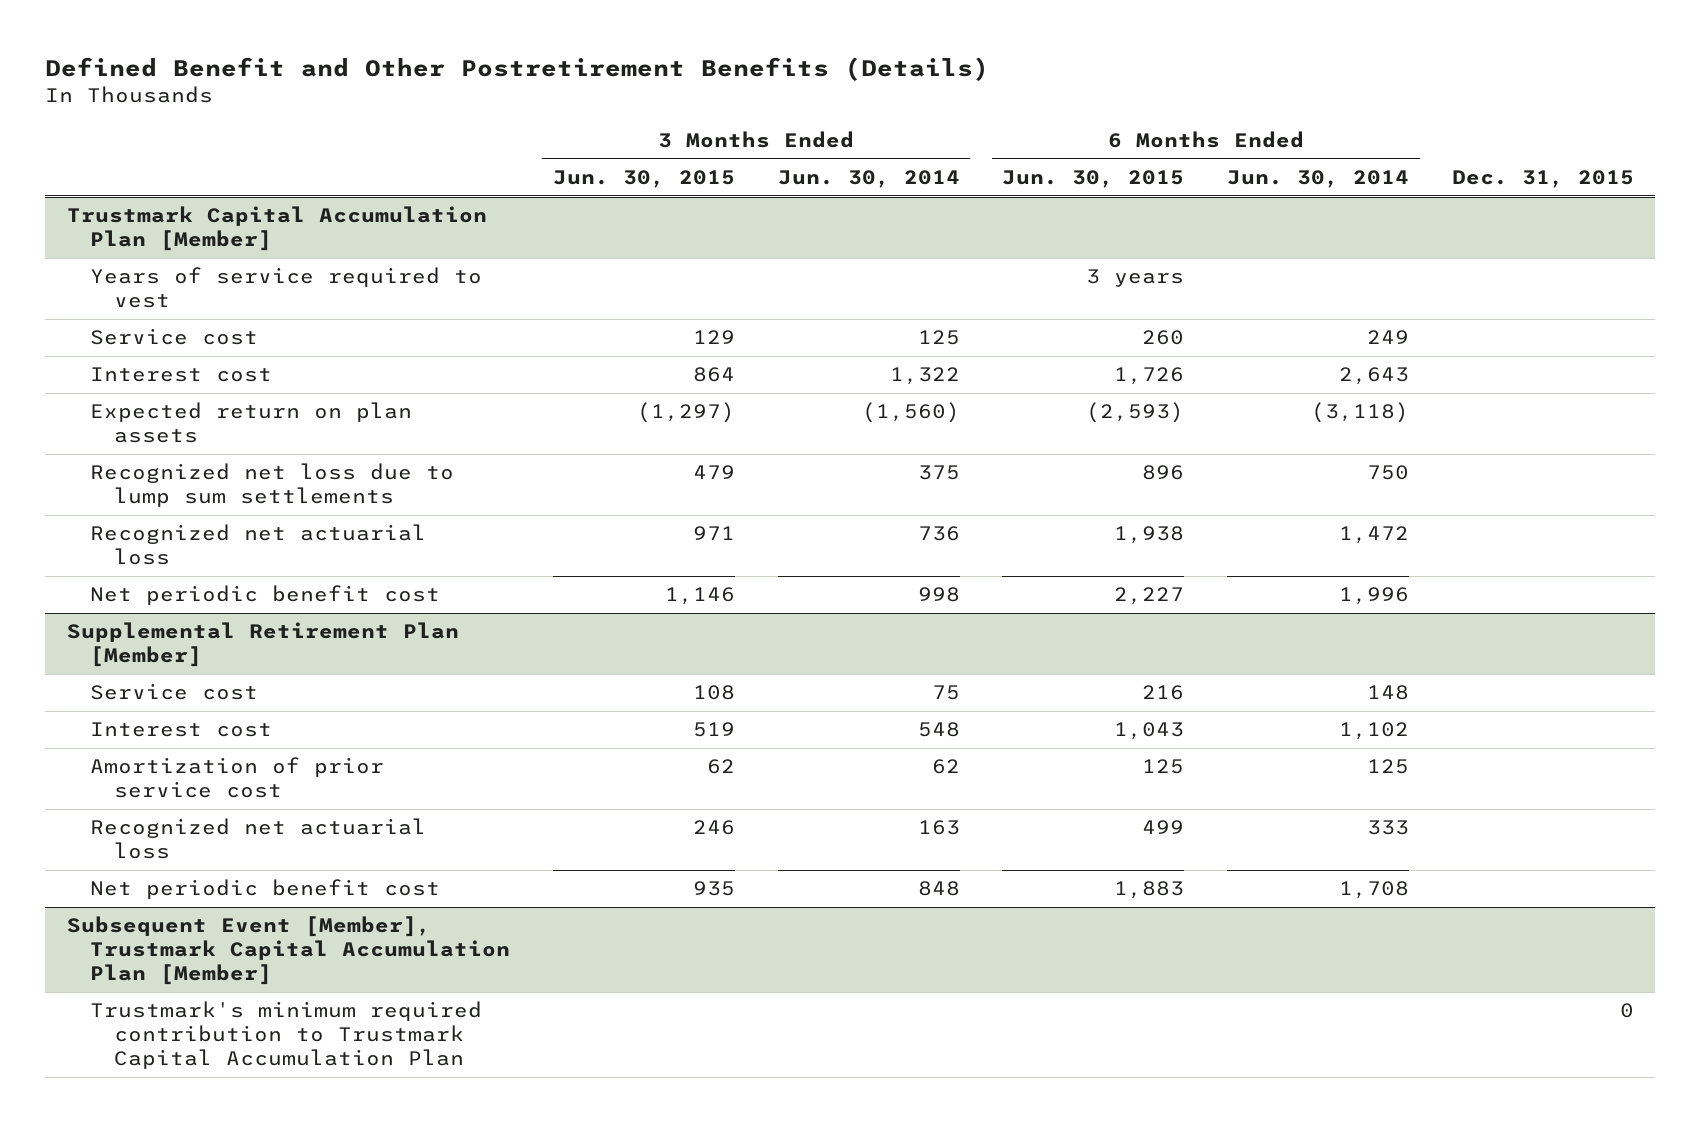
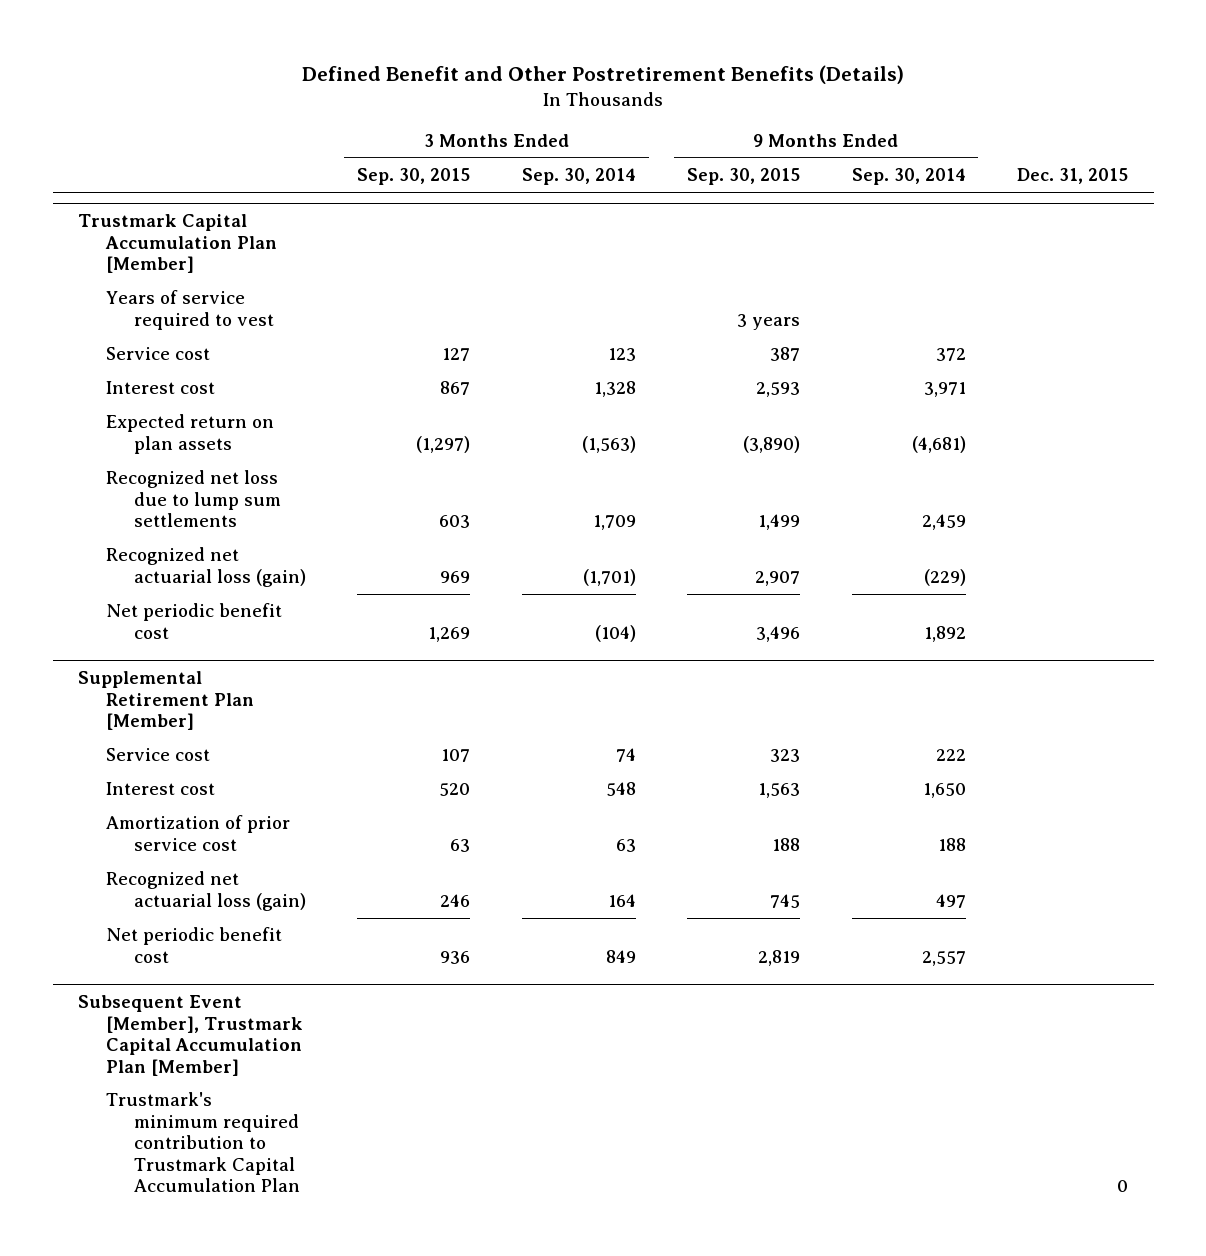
- | 3 Months Ended Jun. 30, 2015 | 3 Months Ended Jun. 30, 2014 | 6 Months Ended Jun. 30, 2015 | 6 Months Ended Jun. 30, 2014 | Dec. 31, 2015
+ | 3 Months Ended Sep. 30, 2015 | 3 Months Ended Sep. 30, 2014 | 9 Months Ended Sep. 30, 2015 | 9 Months Ended Sep. 30, 2014 | Dec. 31, 2015
@ Trustmark Capital Accumulation Plan [Member]
- Recognized net actuarial loss | 971 | 736 | 1,938 | 1,472 |
+ Recognized net actuarial loss (gain) | 969 | (1,701) | 2,907 | (229) |
@ Supplemental Retirement Plan [Member]
- Recognized net actuarial loss | 246 | 163 | 499 | 333 |
+ Recognized net actuarial loss (gain) | 246 | 164 | 745 | 497 |

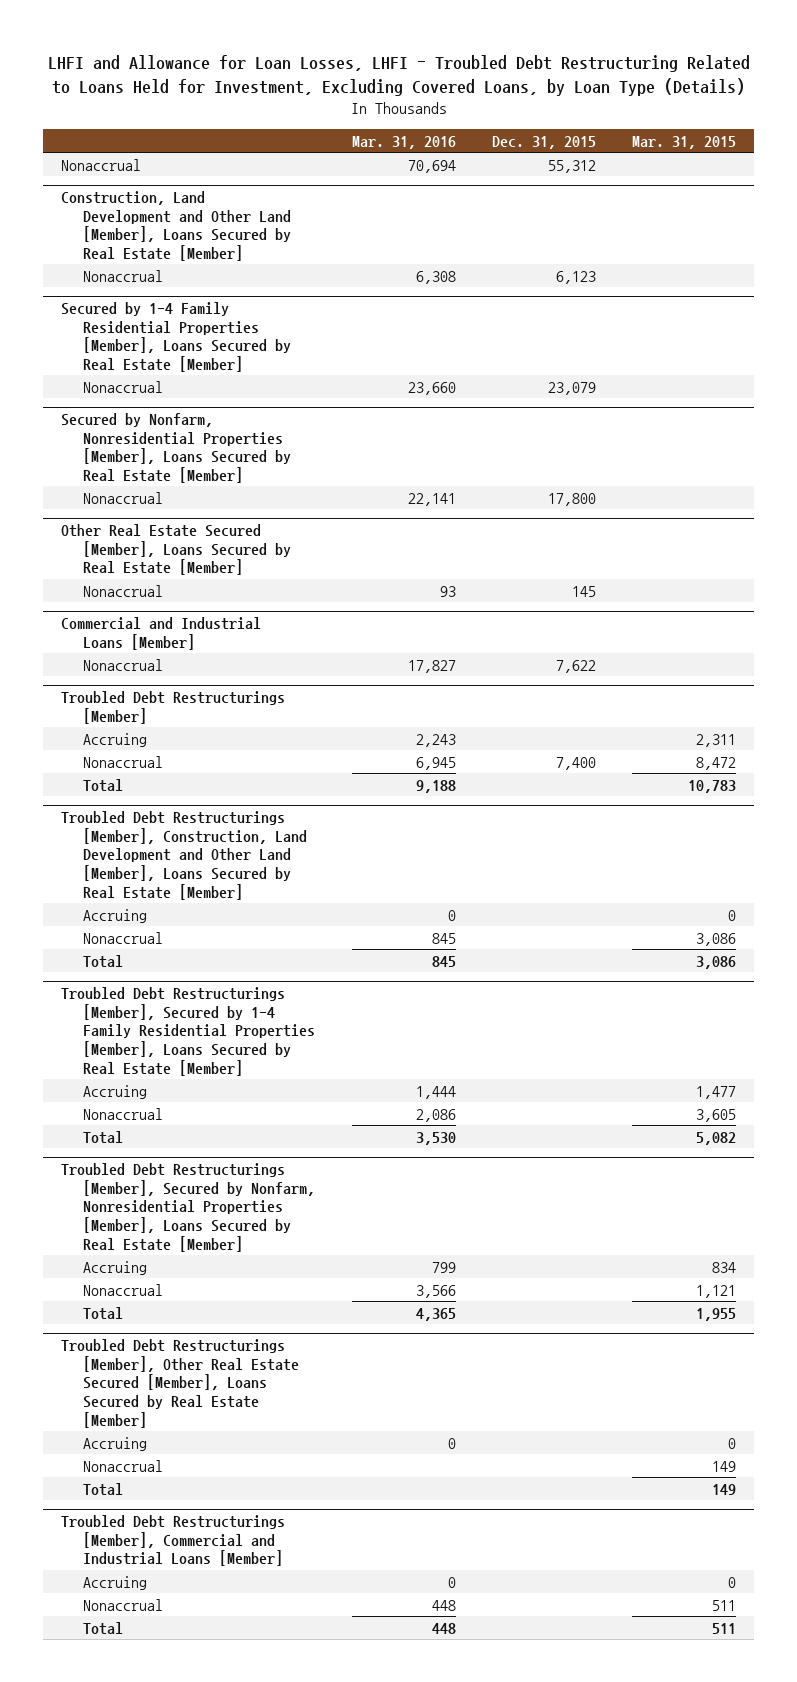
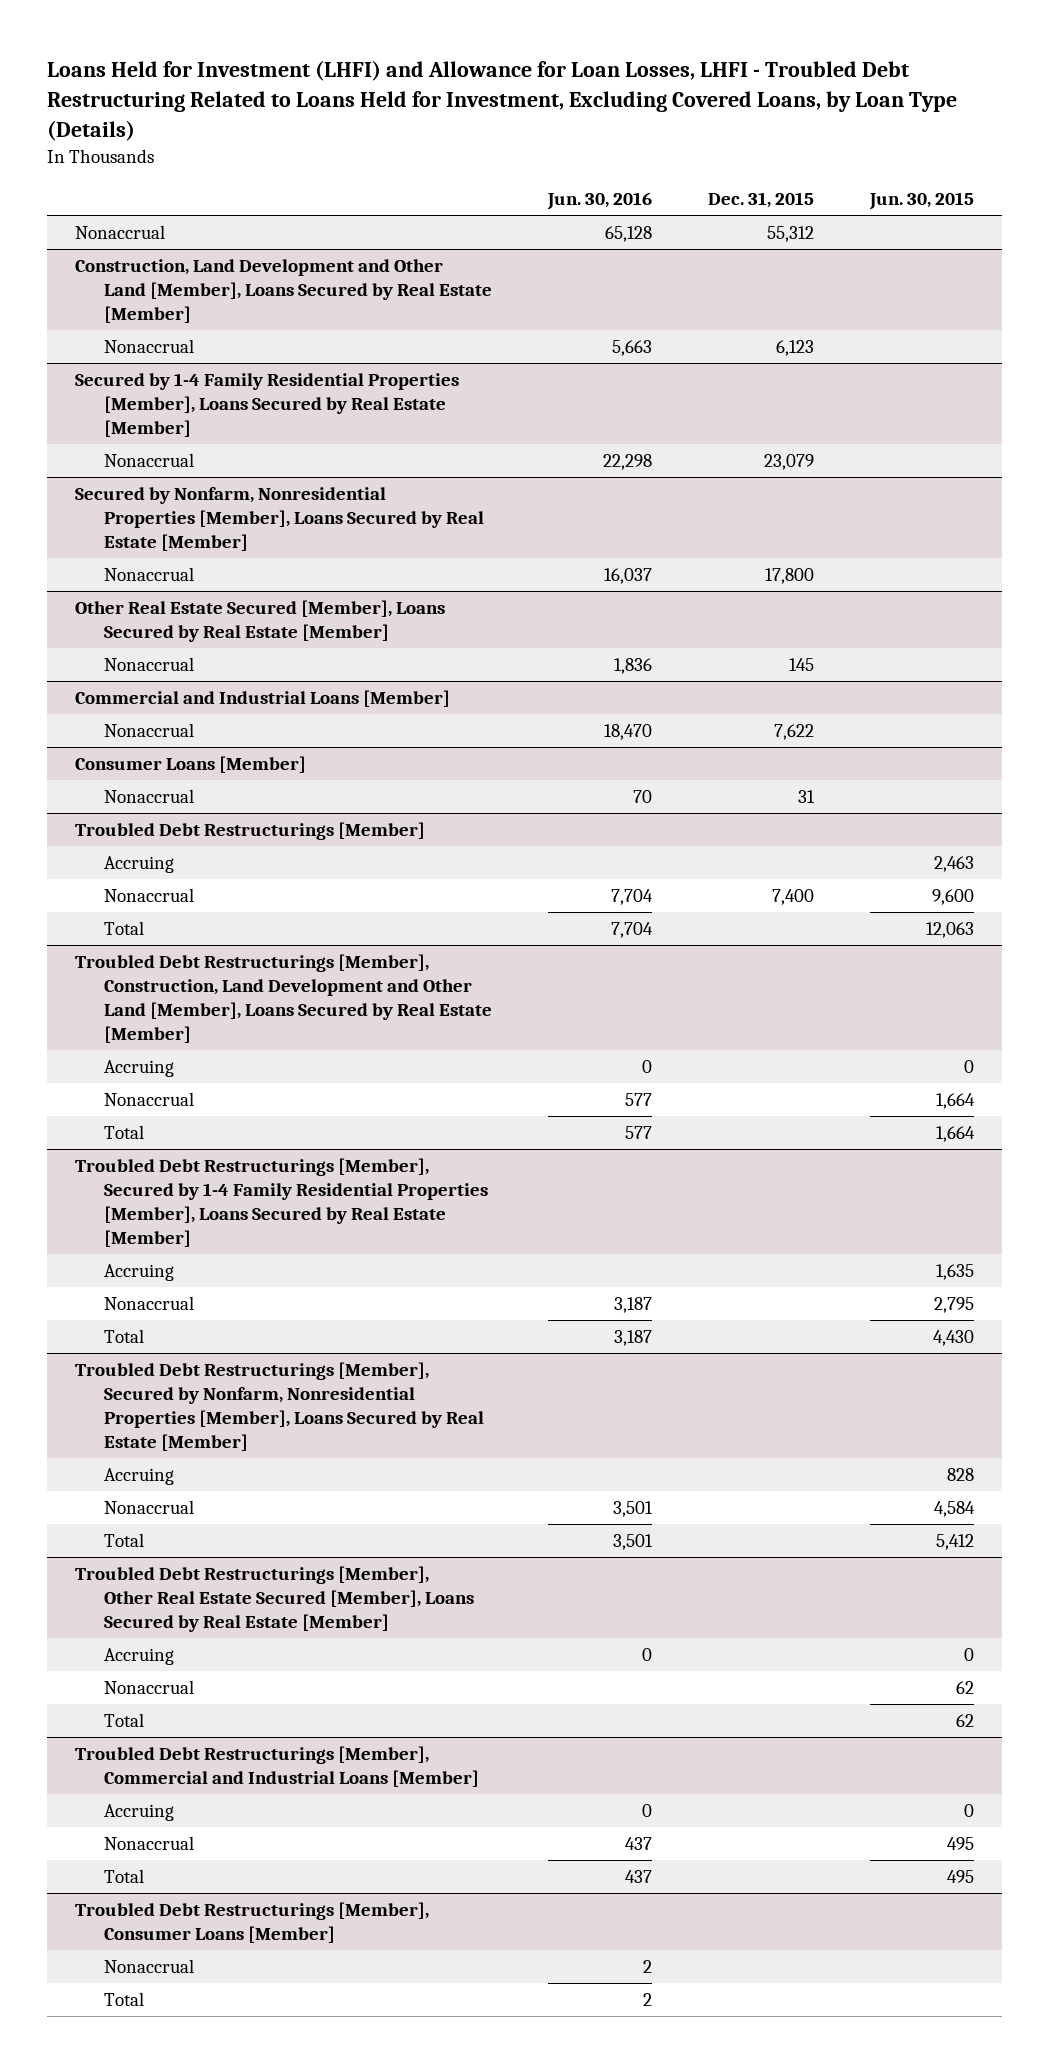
- LHFI and Allowance for Loan Losses, LHFI - Troubled Debt Restructuring Related to Loans Held for Investment, Excluding Covered Loans, by Loan Type (Details)
+ Loans Held for Investment (LHFI) and Allowance for Loan Losses, LHFI - Troubled Debt Restructuring Related to Loans Held for Investment, Excluding Covered Loans, by Loan Type (Details)
- | Mar. 31, 2016 | Dec. 31, 2015 | Mar. 31, 2015
+ | Jun. 30, 2016 | Dec. 31, 2015 | Jun. 30, 2015
+ Consumer Loans [Member]
+ Nonaccrual | 70 | 31 |
+ Troubled Debt Restructurings [Member], Consumer Loans [Member]
+ Nonaccrual | 2 | |
+ Total | 2 | |

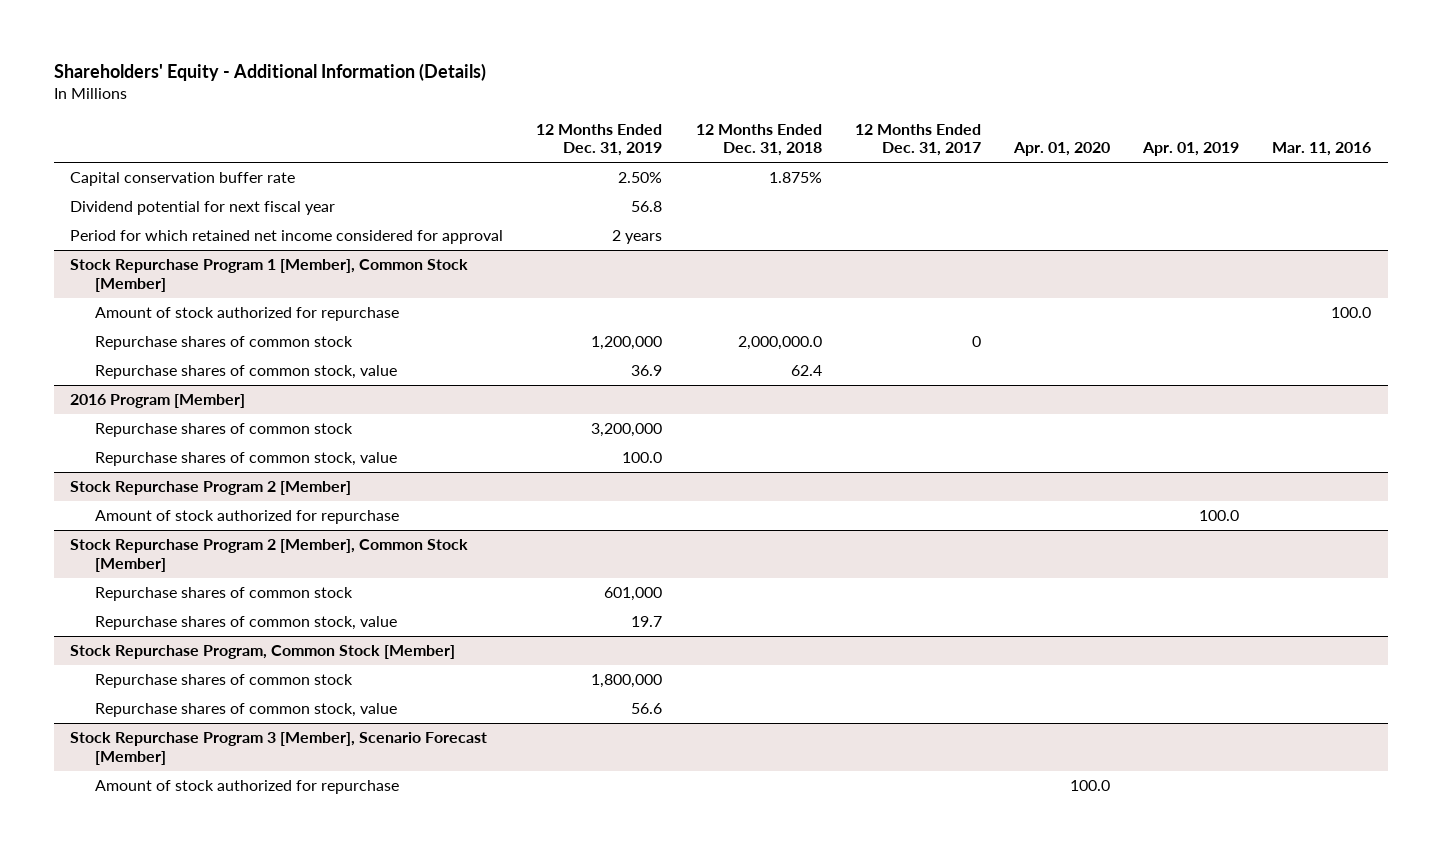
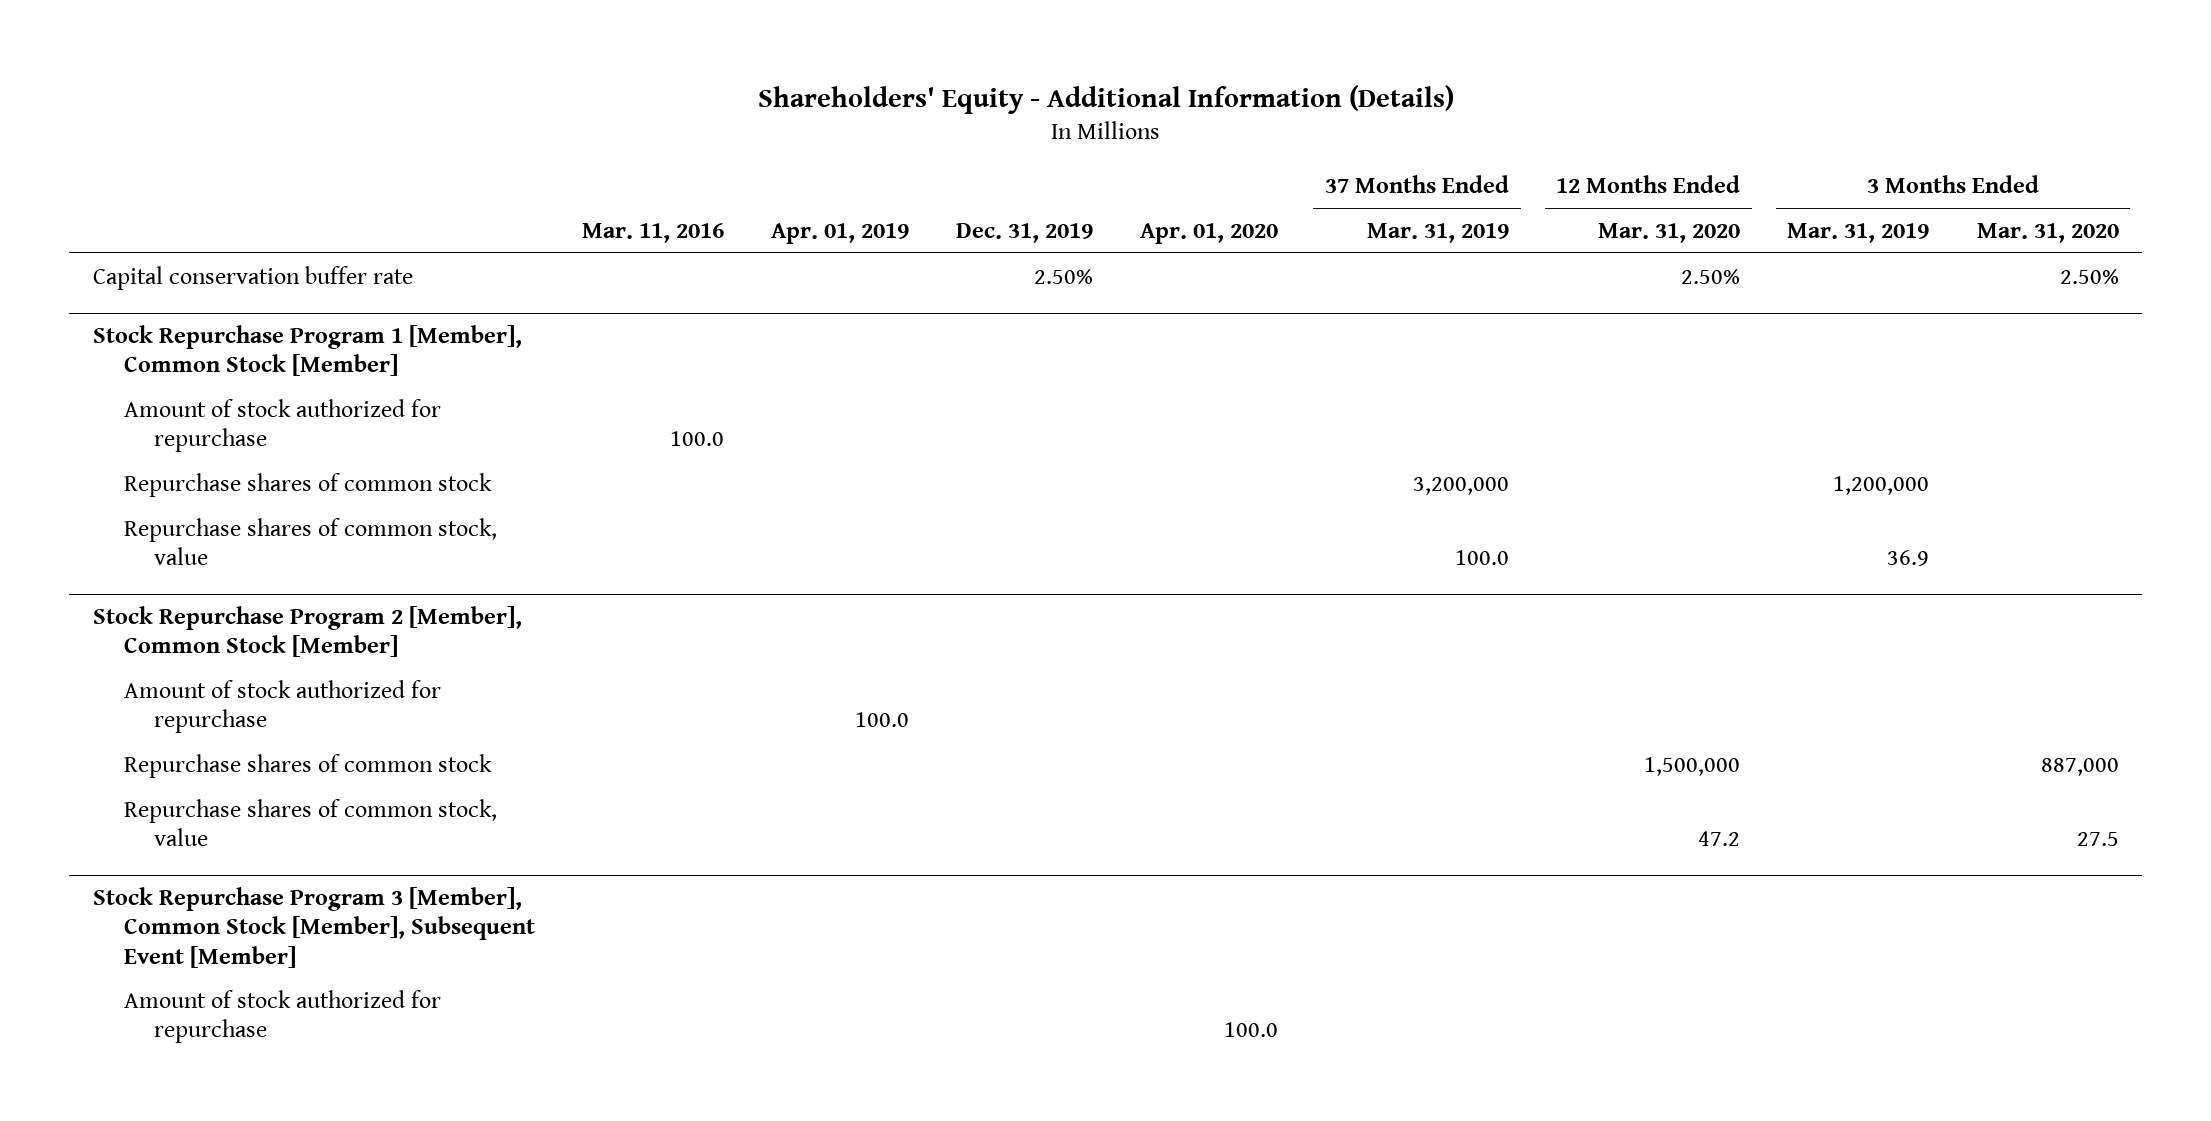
- | 12 Months Ended Dec. 31, 2019 | 12 Months Ended Dec. 31, 2018 | 12 Months Ended Dec. 31, 2017 | Apr. 01, 2020 | Apr. 01, 2019 | Mar. 11, 2016
+ | Mar. 11, 2016 | Apr. 01, 2019 | Dec. 31, 2019 | Apr. 01, 2020 | 37 Months Ended Mar. 31, 2019 | 12 Months Ended Mar. 31, 2020 | 3 Months Ended Mar. 31, 2019 | 3 Months Ended Mar. 31, 2020
- Dividend potential for next fiscal year | 56.8 | | | | |
- Period for which retained net income considered for approval | 2 years | | | | |
- 2016 Program [Member]
- Repurchase shares of common stock | 3,200,000 | | | | |
- Repurchase shares of common stock, value | 100.0 | | | | |
- Stock Repurchase Program 2 [Member]
- Amount of stock authorized for repurchase | | | | | 100.0 |
@ Stock Repurchase Program 2 [Member], Common Stock [Member]
+ Amount of stock authorized for repurchase | | 100.0 | | | | | |
- Stock Repurchase Program, Common Stock [Member]
- Repurchase shares of common stock | 1,800,000 | | | | |
- Repurchase shares of common stock, value | 56.6 | | | | |
- Stock Repurchase Program 3 [Member], Scenario Forecast [Member]
- Amount of stock authorized for repurchase | | | | 100.0 | |
+ Stock Repurchase Program 3 [Member], Common Stock [Member], Subsequent Event [Member]
+ Amount of stock authorized for repurchase | | | | 100.0 | | | |

